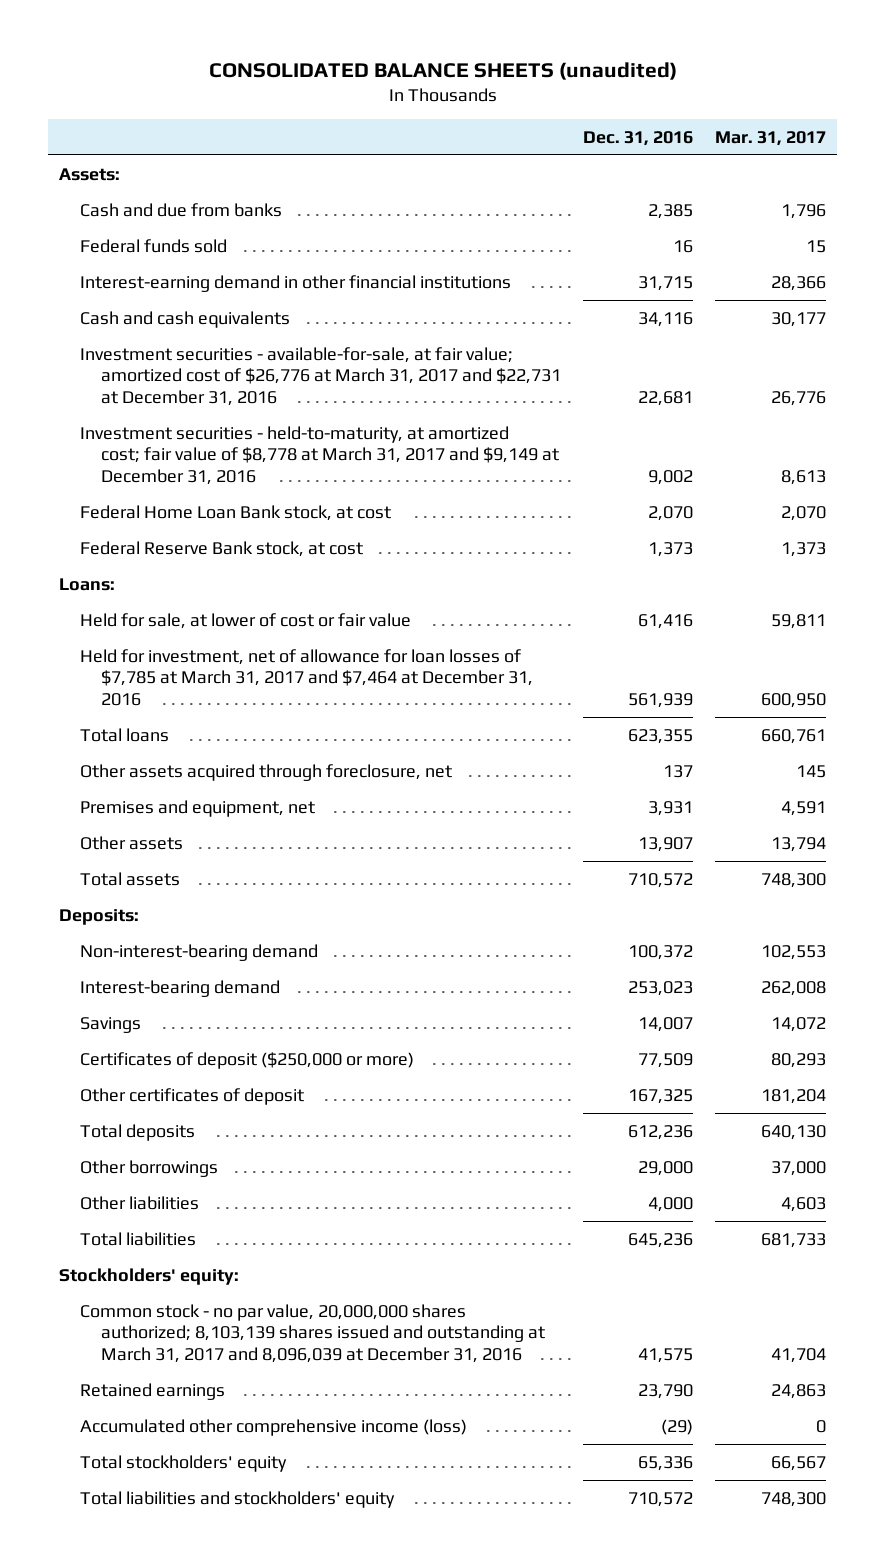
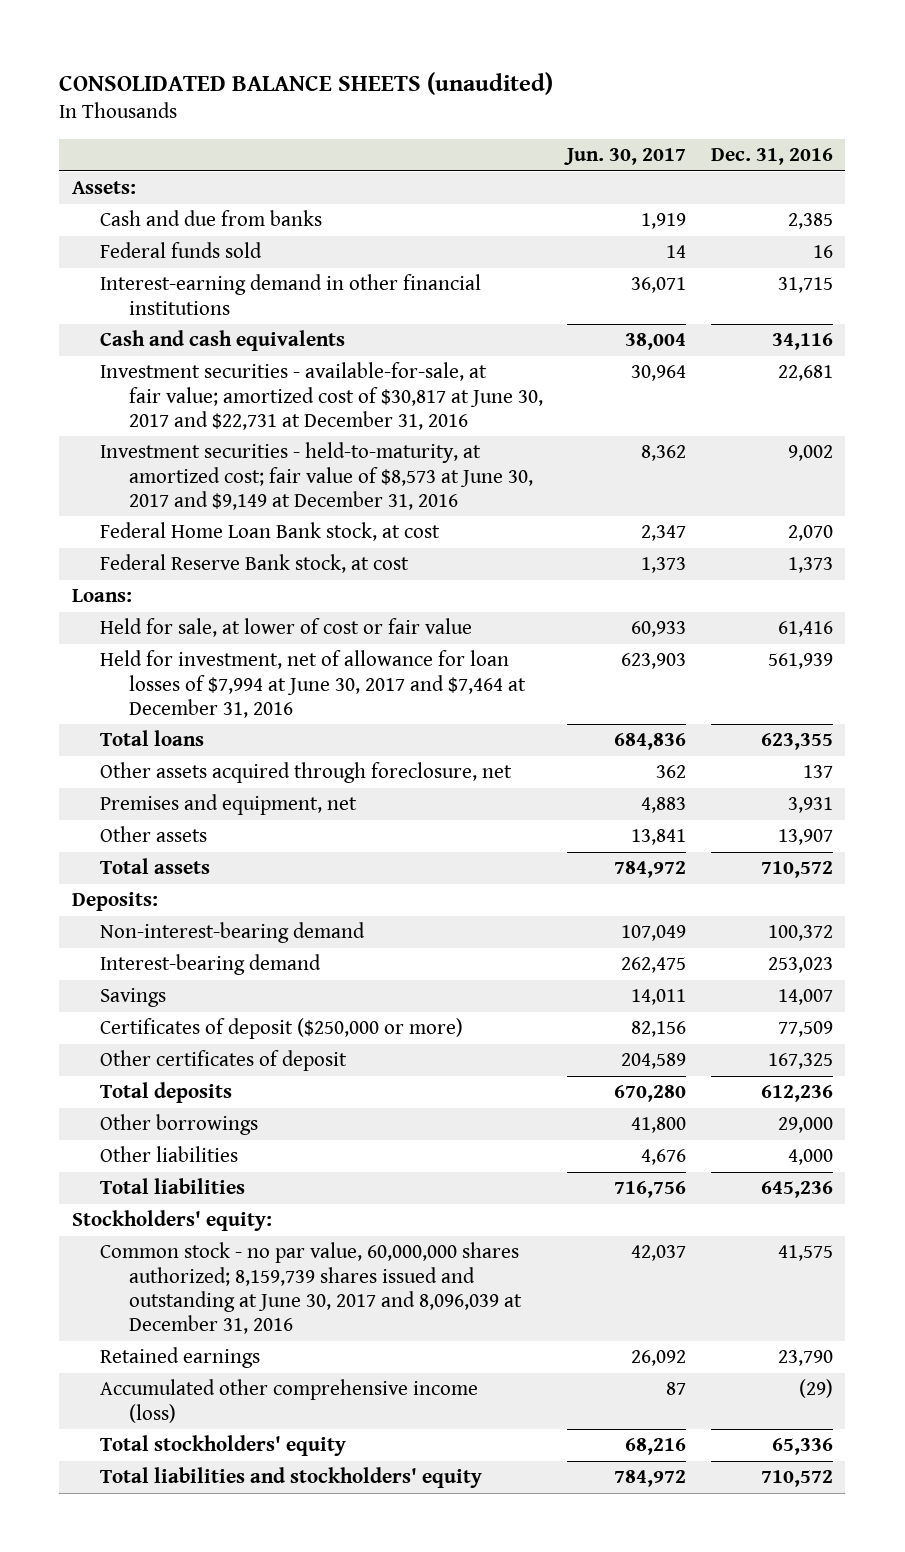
- | Dec. 31, 2016 | Mar. 31, 2017
+ | Jun. 30, 2017 | Dec. 31, 2016
- Investment securities - available-for-sale, at fair value; amortized cost of $26,776 at March 31, 2017 and $22,731 at December 31, 2016 | 22,681 | 26,776
- Investment securities - held-to-maturity, at amortized cost; fair value of $8,778 at March 31, 2017 and $9,149 at December 31, 2016 | 9,002 | 8,613
+ Investment securities - available-for-sale, at fair value; amortized cost of $30,817 at June 30, 2017 and $22,731 at December 31, 2016 | 30,964 | 22,681
+ Investment securities - held-to-maturity, at amortized cost; fair value of $8,573 at June 30, 2017 and $9,149 at December 31, 2016 | 8,362 | 9,002
- Held for investment, net of allowance for loan losses of $7,785 at March 31, 2017 and $7,464 at December 31, 2016 | 561,939 | 600,950
+ Held for investment, net of allowance for loan losses of $7,994 at June 30, 2017 and $7,464 at December 31, 2016 | 623,903 | 561,939
- Common stock - no par value, 20,000,000 shares authorized; 8,103,139 shares issued and outstanding at March 31, 2017 and 8,096,039 at December 31, 2016 | 41,575 | 41,704
+ Common stock - no par value, 60,000,000 shares authorized; 8,159,739 shares issued and outstanding at June 30, 2017 and 8,096,039 at December 31, 2016 | 42,037 | 41,575

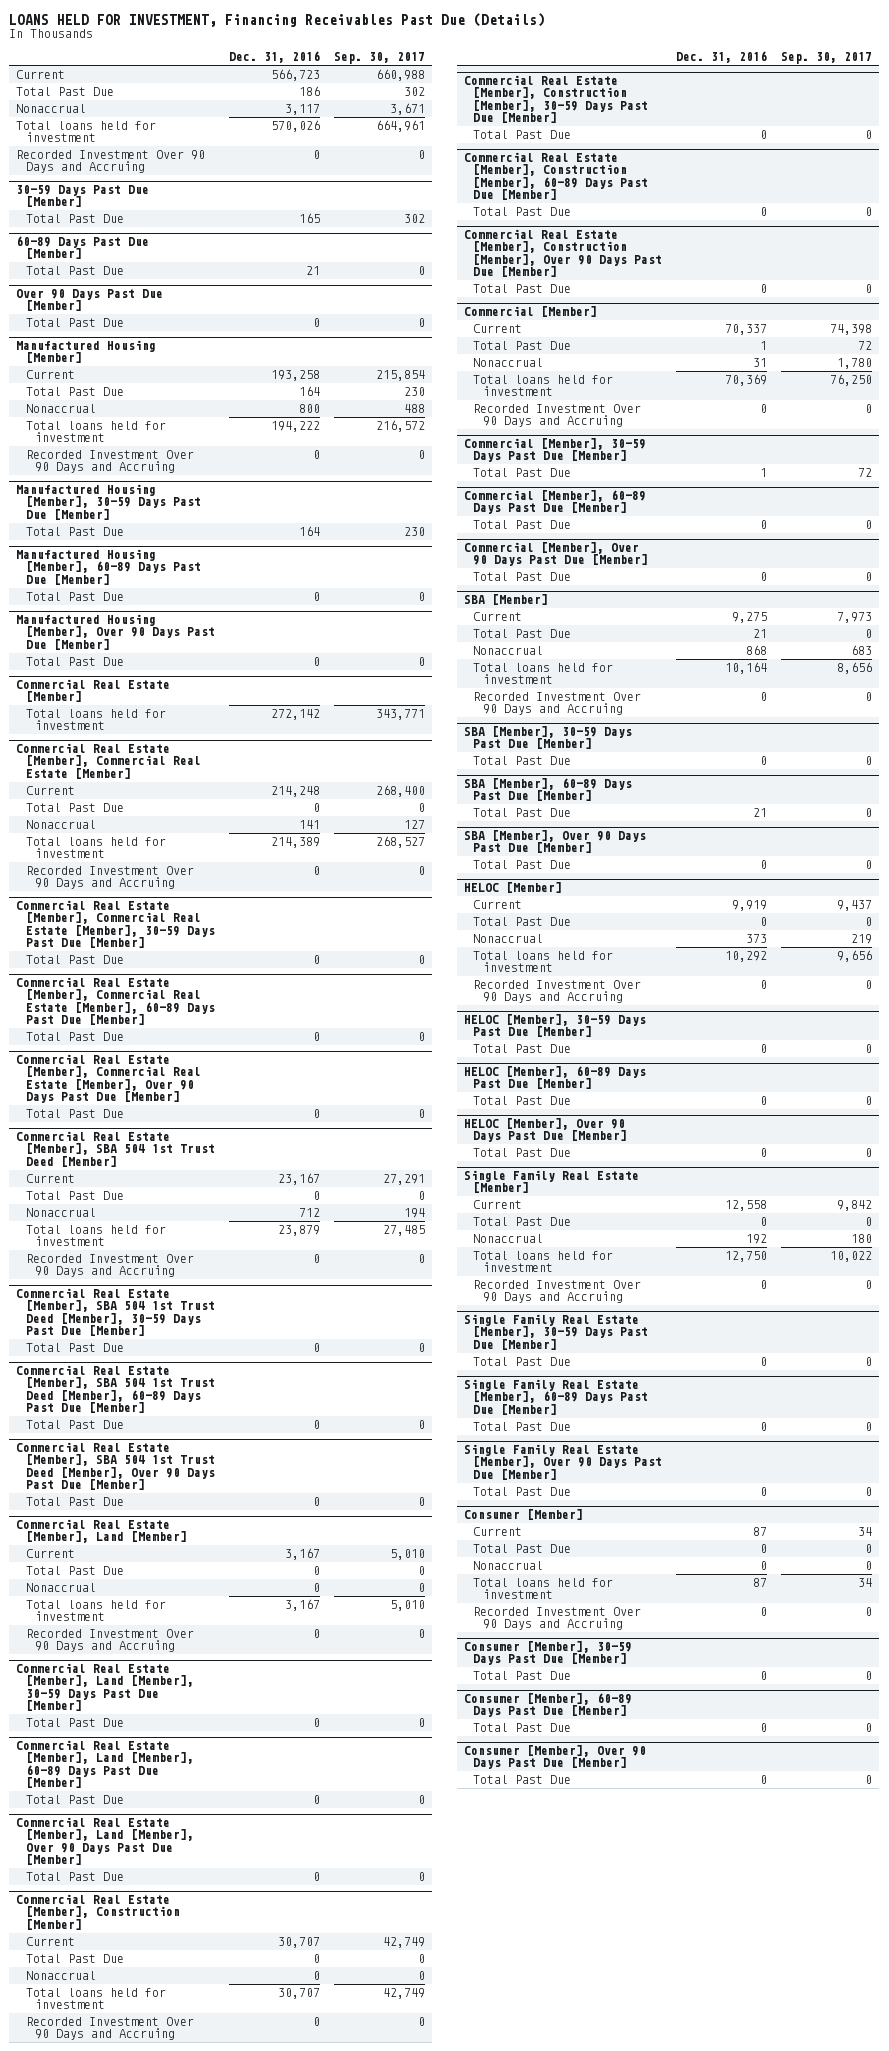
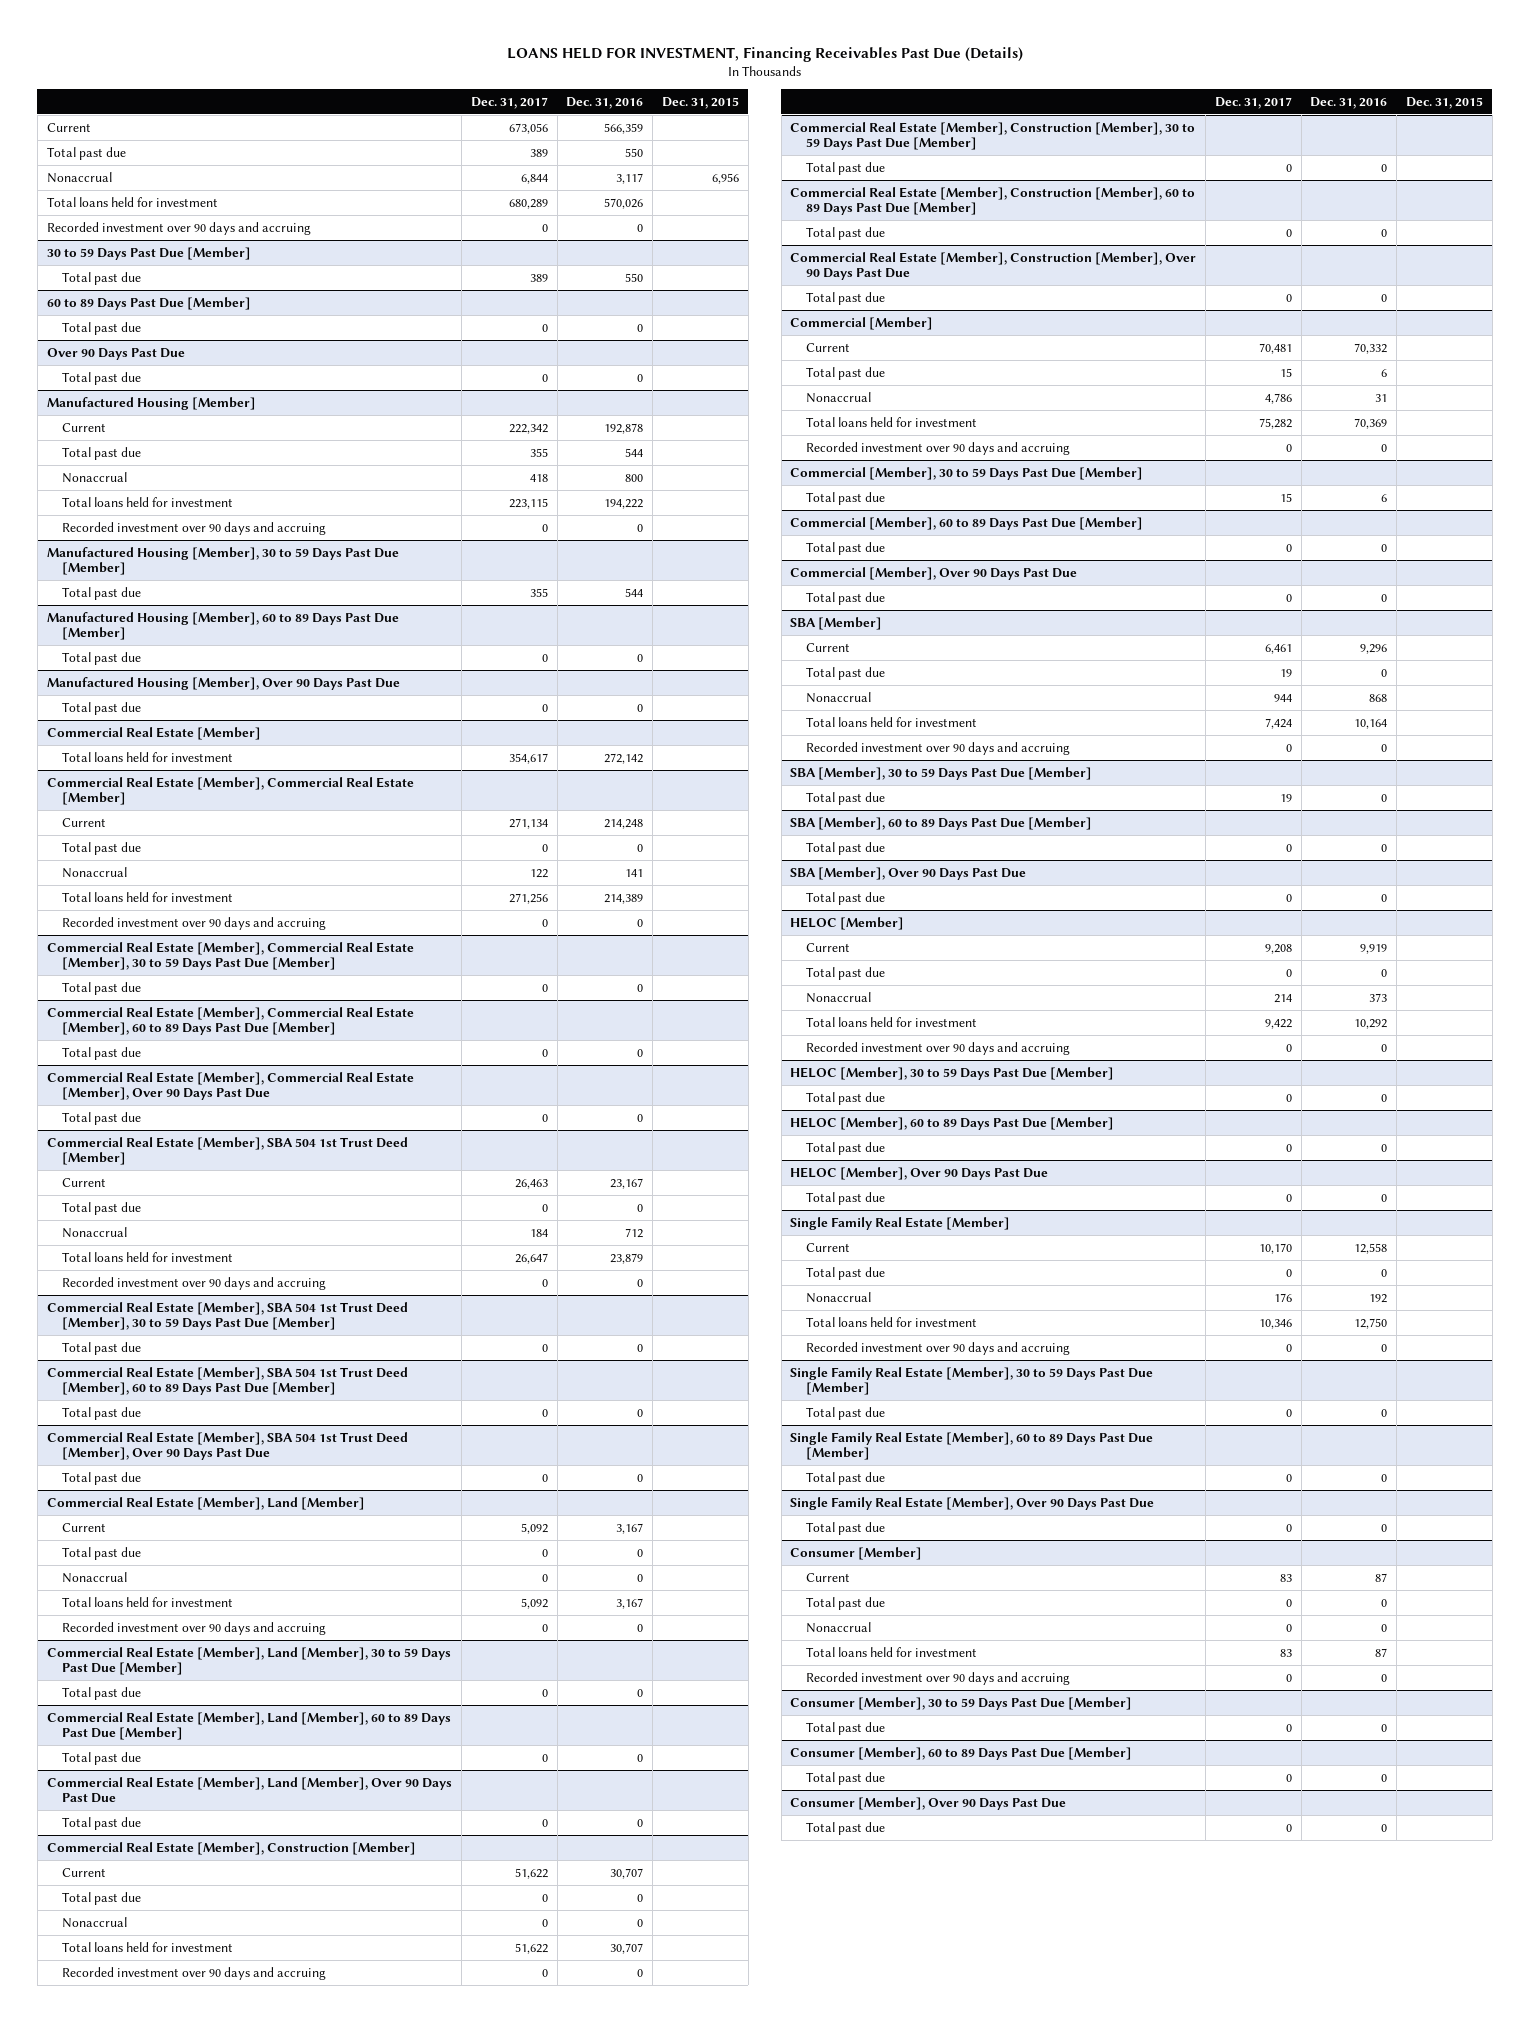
- | Dec. 31, 2016 | Sep. 30, 2017
+ | Dec. 31, 2017 | Dec. 31, 2016 | Dec. 31, 2015
- Current | 566,723 | 660,988
- Total Past Due | 186 | 302
+ Current | 673,056 | 566,359 |
+ Total past due | 389 | 550 |
- Recorded Investment Over 90 Days and Accruing | 0 | 0
- 30-59 Days Past Due [Member]
- Total Past Due | 165 | 302
- 60-89 Days Past Due [Member]
- Total Past Due | 21 | 0
- Over 90 Days Past Due [Member]
- Total Past Due | 0 | 0
+ Recorded investment over 90 days and accruing | 0 | 0 |
+ 30 to 59 Days Past Due [Member]
+ Total past due | 389 | 550 |
+ 60 to 89 Days Past Due [Member]
+ Total past due | 0 | 0 |
+ Over 90 Days Past Due
+ Total past due | 0 | 0 |
@ Manufactured Housing [Member]
- Current | 193,258 | 215,854
- Total Past Due | 164 | 230
+ Current | 222,342 | 192,878 |
+ Total past due | 355 | 544 |
- Recorded Investment Over 90 Days and Accruing | 0 | 0
- Manufactured Housing [Member], 30-59 Days Past Due [Member]
- Total Past Due | 164 | 230
- Manufactured Housing [Member], 60-89 Days Past Due [Member]
- Total Past Due | 0 | 0
- Manufactured Housing [Member], Over 90 Days Past Due [Member]
- Total Past Due | 0 | 0
@ Manufactured Housing [Member]
+ Recorded investment over 90 days and accruing | 0 | 0 |
+ Manufactured Housing [Member], 30 to 59 Days Past Due [Member]
+ Total past due | 355 | 544 |
+ Manufactured Housing [Member], 60 to 89 Days Past Due [Member]
+ Total past due | 0 | 0 |
+ Manufactured Housing [Member], Over 90 Days Past Due
+ Total past due | 0 | 0 |
@ Commercial Real Estate [Member], Commercial Real Estate [Member]
- Total Past Due | 0 | 0
+ Total past due | 0 | 0 |
- Recorded Investment Over 90 Days and Accruing | 0 | 0
- Commercial Real Estate [Member], Commercial Real Estate [Member], 30-59 Days Past Due [Member]
- Total Past Due | 0 | 0
- Commercial Real Estate [Member], Commercial Real Estate [Member], 60-89 Days Past Due [Member]
- Total Past Due | 0 | 0
- Commercial Real Estate [Member], Commercial Real Estate [Member], Over 90 Days Past Due [Member]
- Total Past Due | 0 | 0
@ Commercial Real Estate [Member], Commercial Real Estate [Member]
+ Recorded investment over 90 days and accruing | 0 | 0 |
+ Commercial Real Estate [Member], Commercial Real Estate [Member], 30 to 59 Days Past Due [Member]
+ Total past due | 0 | 0 |
+ Commercial Real Estate [Member], Commercial Real Estate [Member], 60 to 89 Days Past Due [Member]
+ Total past due | 0 | 0 |
+ Commercial Real Estate [Member], Commercial Real Estate [Member], Over 90 Days Past Due
+ Total past due | 0 | 0 |
@ Commercial Real Estate [Member], SBA 504 1st Trust Deed [Member]
- Total Past Due | 0 | 0
+ Total past due | 0 | 0 |
- Recorded Investment Over 90 Days and Accruing | 0 | 0
- Commercial Real Estate [Member], SBA 504 1st Trust Deed [Member], 30-59 Days Past Due [Member]
- Total Past Due | 0 | 0
- Commercial Real Estate [Member], SBA 504 1st Trust Deed [Member], 60-89 Days Past Due [Member]
- Total Past Due | 0 | 0
- Commercial Real Estate [Member], SBA 504 1st Trust Deed [Member], Over 90 Days Past Due [Member]
- Total Past Due | 0 | 0
@ Commercial Real Estate [Member], SBA 504 1st Trust Deed [Member]
+ Recorded investment over 90 days and accruing | 0 | 0 |
+ Commercial Real Estate [Member], SBA 504 1st Trust Deed [Member], 30 to 59 Days Past Due [Member]
+ Total past due | 0 | 0 |
+ Commercial Real Estate [Member], SBA 504 1st Trust Deed [Member], 60 to 89 Days Past Due [Member]
+ Total past due | 0 | 0 |
+ Commercial Real Estate [Member], SBA 504 1st Trust Deed [Member], Over 90 Days Past Due
+ Total past due | 0 | 0 |
@ Commercial Real Estate [Member], Land [Member]
- Total Past Due | 0 | 0
+ Total past due | 0 | 0 |
- Recorded Investment Over 90 Days and Accruing | 0 | 0
- Commercial Real Estate [Member], Land [Member], 30-59 Days Past Due [Member]
- Total Past Due | 0 | 0
- Commercial Real Estate [Member], Land [Member], 60-89 Days Past Due [Member]
- Total Past Due | 0 | 0
- Commercial Real Estate [Member], Land [Member], Over 90 Days Past Due [Member]
- Total Past Due | 0 | 0
@ Commercial Real Estate [Member], Land [Member]
+ Recorded investment over 90 days and accruing | 0 | 0 |
+ Commercial Real Estate [Member], Land [Member], 30 to 59 Days Past Due [Member]
+ Total past due | 0 | 0 |
+ Commercial Real Estate [Member], Land [Member], 60 to 89 Days Past Due [Member]
+ Total past due | 0 | 0 |
+ Commercial Real Estate [Member], Land [Member], Over 90 Days Past Due
+ Total past due | 0 | 0 |
@ Commercial Real Estate [Member], Construction [Member]
- Total Past Due | 0 | 0
+ Total past due | 0 | 0 |
- Recorded Investment Over 90 Days and Accruing | 0 | 0
- Commercial Real Estate [Member], Construction [Member], 30-59 Days Past Due [Member]
- Total Past Due | 0 | 0
- Commercial Real Estate [Member], Construction [Member], 60-89 Days Past Due [Member]
- Total Past Due | 0 | 0
- Commercial Real Estate [Member], Construction [Member], Over 90 Days Past Due [Member]
- Total Past Due | 0 | 0
@ Commercial Real Estate [Member], Construction [Member]
+ Recorded investment over 90 days and accruing | 0 | 0 |
+ Commercial Real Estate [Member], Construction [Member], 30 to 59 Days Past Due [Member]
+ Total past due | 0 | 0 |
+ Commercial Real Estate [Member], Construction [Member], 60 to 89 Days Past Due [Member]
+ Total past due | 0 | 0 |
+ Commercial Real Estate [Member], Construction [Member], Over 90 Days Past Due
+ Total past due | 0 | 0 |
@ Commercial [Member]
- Current | 70,337 | 74,398
- Total Past Due | 1 | 72
+ Current | 70,481 | 70,332 |
+ Total past due | 15 | 6 |
- Recorded Investment Over 90 Days and Accruing | 0 | 0
- Commercial [Member], 30-59 Days Past Due [Member]
- Total Past Due | 1 | 72
- Commercial [Member], 60-89 Days Past Due [Member]
- Total Past Due | 0 | 0
- Commercial [Member], Over 90 Days Past Due [Member]
- Total Past Due | 0 | 0
@ Commercial [Member]
+ Recorded investment over 90 days and accruing | 0 | 0 |
+ Commercial [Member], 30 to 59 Days Past Due [Member]
+ Total past due | 15 | 6 |
+ Commercial [Member], 60 to 89 Days Past Due [Member]
+ Total past due | 0 | 0 |
+ Commercial [Member], Over 90 Days Past Due
+ Total past due | 0 | 0 |
@ SBA [Member]
- Current | 9,275 | 7,973
- Total Past Due | 21 | 0
+ Current | 6,461 | 9,296 |
+ Total past due | 19 | 0 |
- Recorded Investment Over 90 Days and Accruing | 0 | 0
- SBA [Member], 30-59 Days Past Due [Member]
- Total Past Due | 0 | 0
- SBA [Member], 60-89 Days Past Due [Member]
- Total Past Due | 21 | 0
- SBA [Member], Over 90 Days Past Due [Member]
- Total Past Due | 0 | 0
@ SBA [Member]
+ Recorded investment over 90 days and accruing | 0 | 0 |
+ SBA [Member], 30 to 59 Days Past Due [Member]
+ Total past due | 19 | 0 |
+ SBA [Member], 60 to 89 Days Past Due [Member]
+ Total past due | 0 | 0 |
+ SBA [Member], Over 90 Days Past Due
+ Total past due | 0 | 0 |
@ HELOC [Member]
- Total Past Due | 0 | 0
+ Total past due | 0 | 0 |
- Recorded Investment Over 90 Days and Accruing | 0 | 0
- HELOC [Member], 30-59 Days Past Due [Member]
- Total Past Due | 0 | 0
- HELOC [Member], 60-89 Days Past Due [Member]
- Total Past Due | 0 | 0
- HELOC [Member], Over 90 Days Past Due [Member]
- Total Past Due | 0 | 0
@ HELOC [Member]
+ Recorded investment over 90 days and accruing | 0 | 0 |
+ HELOC [Member], 30 to 59 Days Past Due [Member]
+ Total past due | 0 | 0 |
+ HELOC [Member], 60 to 89 Days Past Due [Member]
+ Total past due | 0 | 0 |
+ HELOC [Member], Over 90 Days Past Due
+ Total past due | 0 | 0 |
@ Single Family Real Estate [Member]
- Total Past Due | 0 | 0
+ Total past due | 0 | 0 |
- Recorded Investment Over 90 Days and Accruing | 0 | 0
- Single Family Real Estate [Member], 30-59 Days Past Due [Member]
- Total Past Due | 0 | 0
- Single Family Real Estate [Member], 60-89 Days Past Due [Member]
- Total Past Due | 0 | 0
- Single Family Real Estate [Member], Over 90 Days Past Due [Member]
- Total Past Due | 0 | 0
@ Single Family Real Estate [Member]
+ Recorded investment over 90 days and accruing | 0 | 0 |
+ Single Family Real Estate [Member], 30 to 59 Days Past Due [Member]
+ Total past due | 0 | 0 |
+ Single Family Real Estate [Member], 60 to 89 Days Past Due [Member]
+ Total past due | 0 | 0 |
+ Single Family Real Estate [Member], Over 90 Days Past Due
+ Total past due | 0 | 0 |
@ Consumer [Member]
- Total Past Due | 0 | 0
+ Total past due | 0 | 0 |
- Recorded Investment Over 90 Days and Accruing | 0 | 0
- Consumer [Member], 30-59 Days Past Due [Member]
- Total Past Due | 0 | 0
- Consumer [Member], 60-89 Days Past Due [Member]
- Total Past Due | 0 | 0
- Consumer [Member], Over 90 Days Past Due [Member]
- Total Past Due | 0 | 0
@ Consumer [Member]
+ Recorded investment over 90 days and accruing | 0 | 0 |
+ Consumer [Member], 30 to 59 Days Past Due [Member]
+ Total past due | 0 | 0 |
+ Consumer [Member], 60 to 89 Days Past Due [Member]
+ Total past due | 0 | 0 |
+ Consumer [Member], Over 90 Days Past Due
+ Total past due | 0 | 0 |

